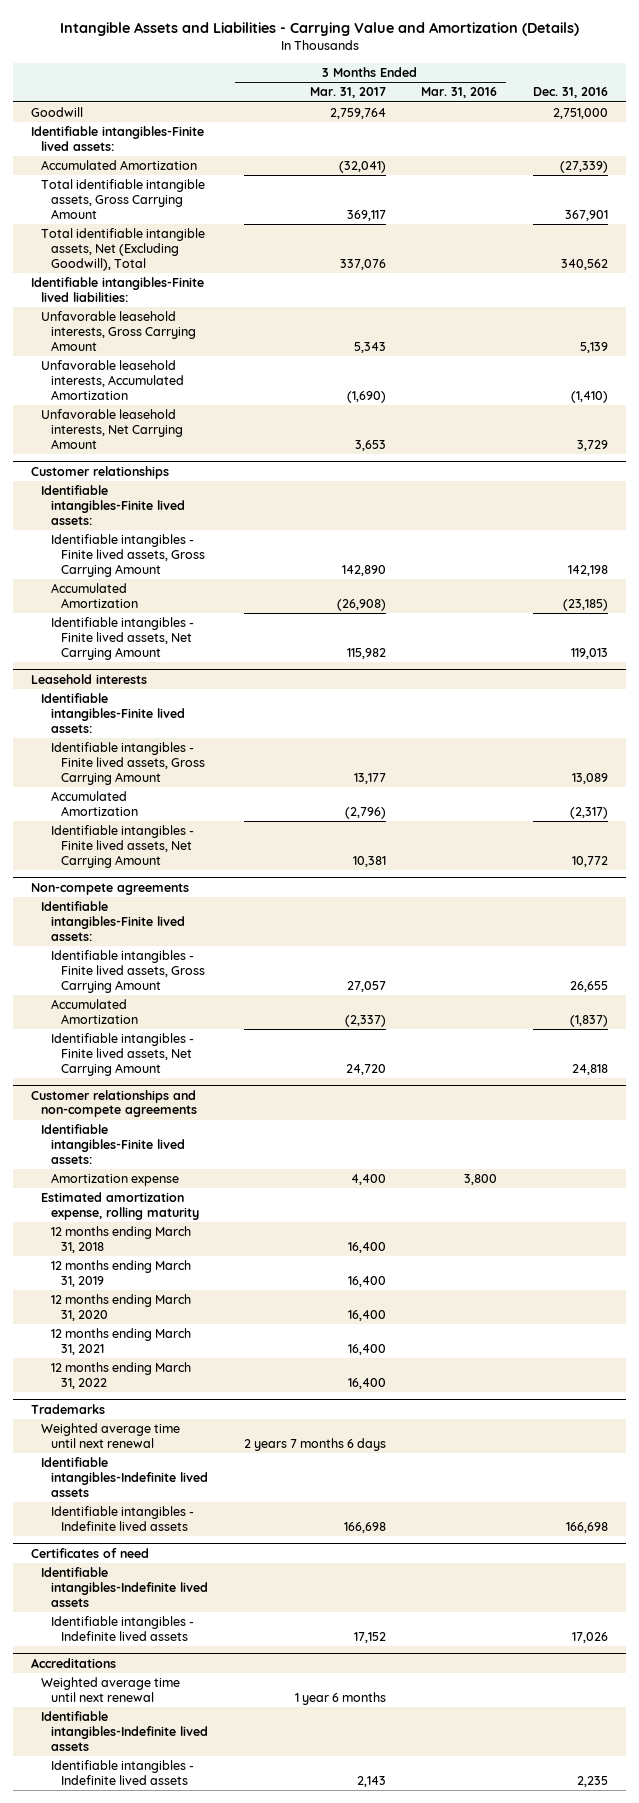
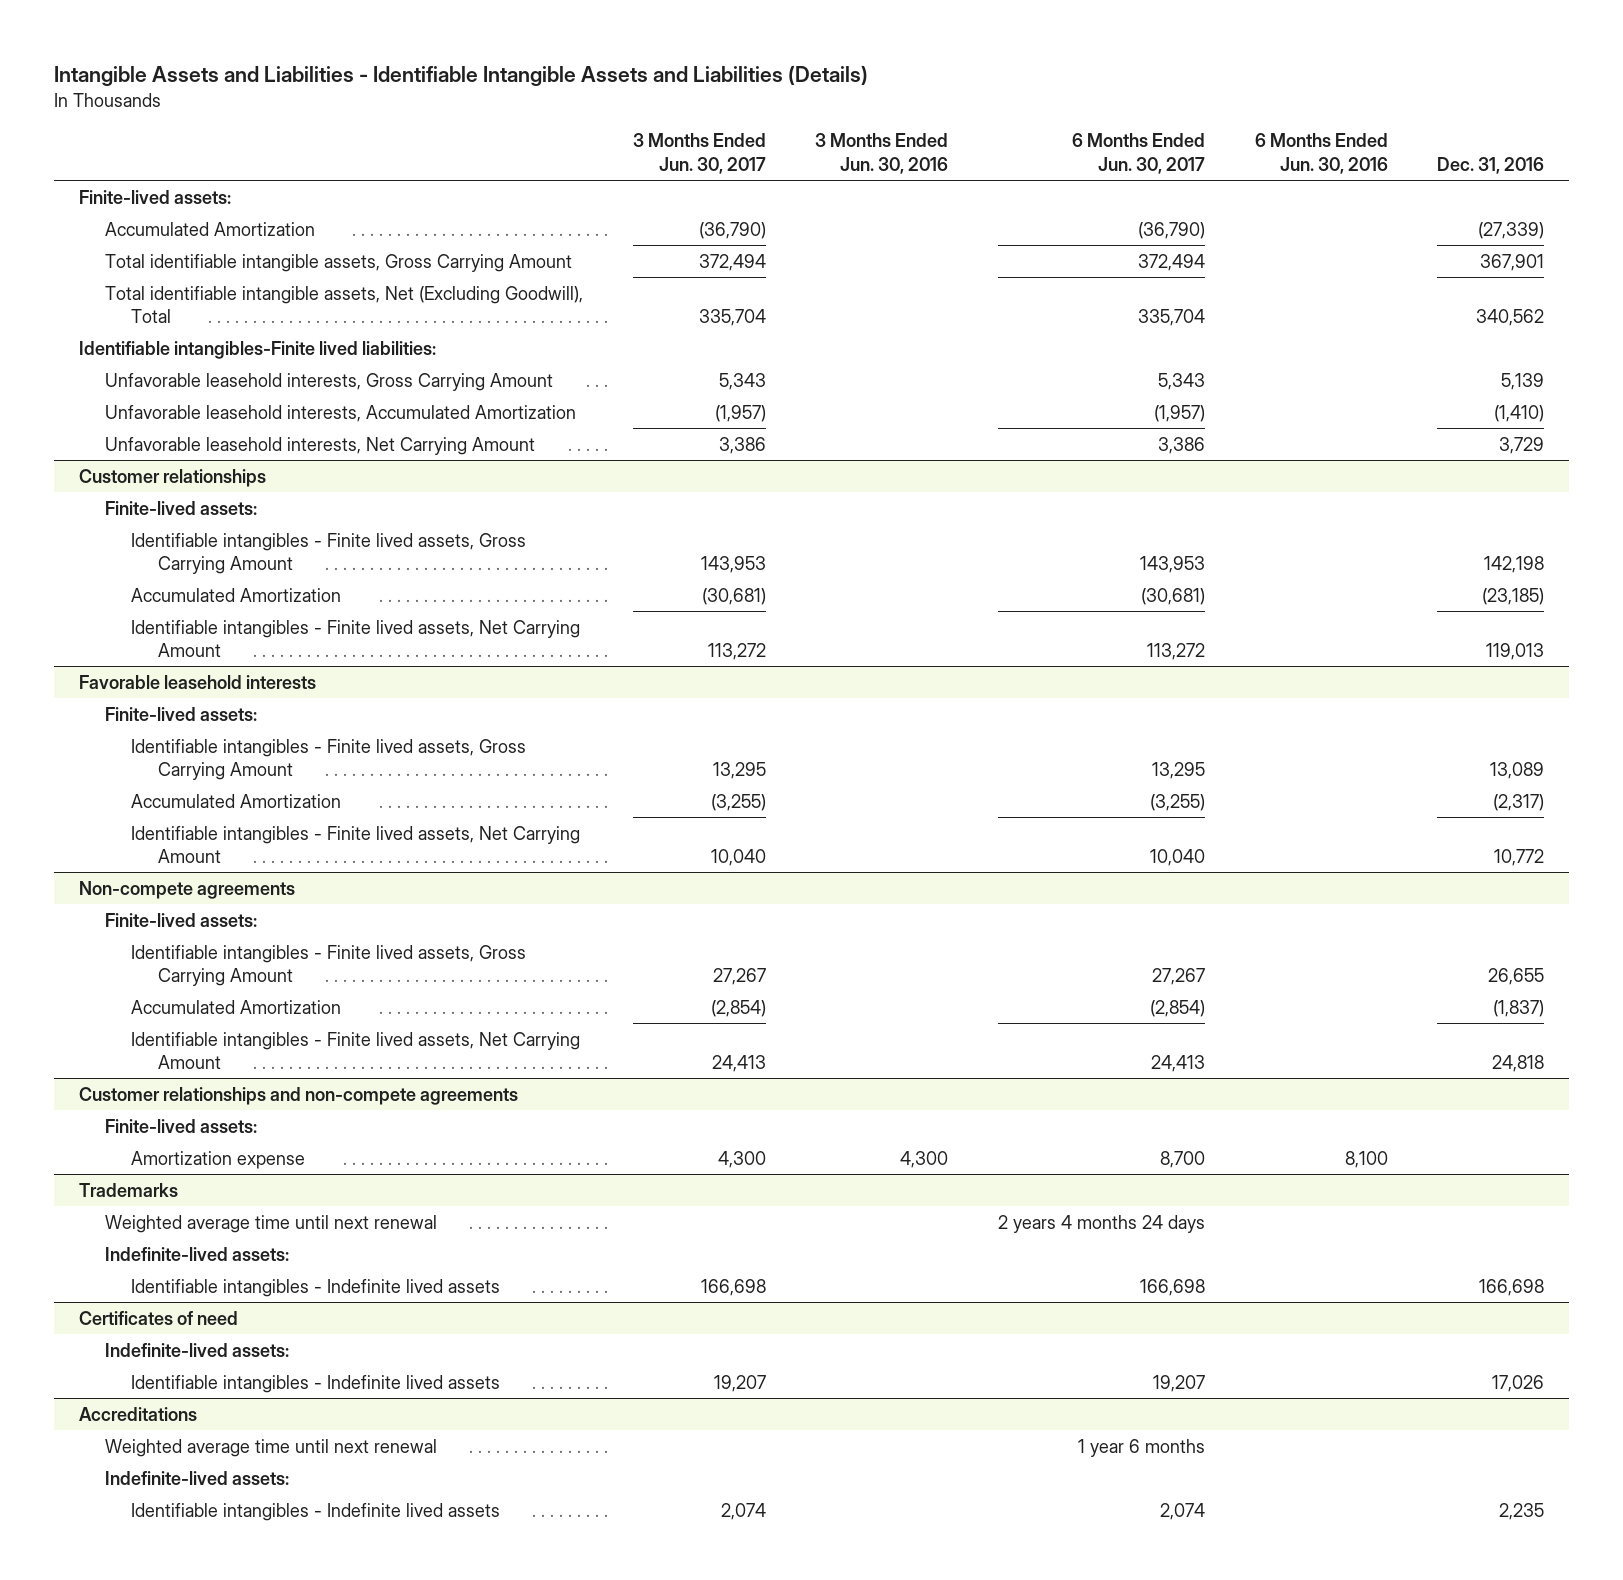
- Intangible Assets and Liabilities - Carrying Value and Amortization (Details)
+ Intangible Assets and Liabilities - Identifiable Intangible Assets and Liabilities (Details)
- | 3 Months Ended Mar. 31, 2017 | 3 Months Ended Mar. 31, 2016 | Dec. 31, 2016
+ | 3 Months Ended Jun. 30, 2017 | 3 Months Ended Jun. 30, 2016 | 6 Months Ended Jun. 30, 2017 | 6 Months Ended Jun. 30, 2016 | Dec. 31, 2016
- Goodwill | 2,759,764 | | 2,751,000
- Identifiable intangibles-Finite lived assets:
+ Finite-lived assets:
@ Customer relationships
- Identifiable intangibles-Finite lived assets:
+ Finite-lived assets:
- Leasehold interests
- Identifiable intangibles-Finite lived assets:
+ Favorable leasehold interests
+ Finite-lived assets:
@ Non-compete agreements
- Identifiable intangibles-Finite lived assets:
+ Finite-lived assets:
@ Customer relationships and non-compete agreements
- Identifiable intangibles-Finite lived assets:
+ Finite-lived assets:
- Estimated amortization expense, rolling maturity
- 12 months ending March 31, 2018 | 16,400 | |
- 12 months ending March 31, 2019 | 16,400 | |
- 12 months ending March 31, 2020 | 16,400 | |
- 12 months ending March 31, 2021 | 16,400 | |
- 12 months ending March 31, 2022 | 16,400 | |
@ Trademarks
- Identifiable intangibles-Indefinite lived assets
+ Indefinite-lived assets:
@ Certificates of need
- Identifiable intangibles-Indefinite lived assets
+ Indefinite-lived assets:
@ Accreditations
- Identifiable intangibles-Indefinite lived assets
+ Indefinite-lived assets:

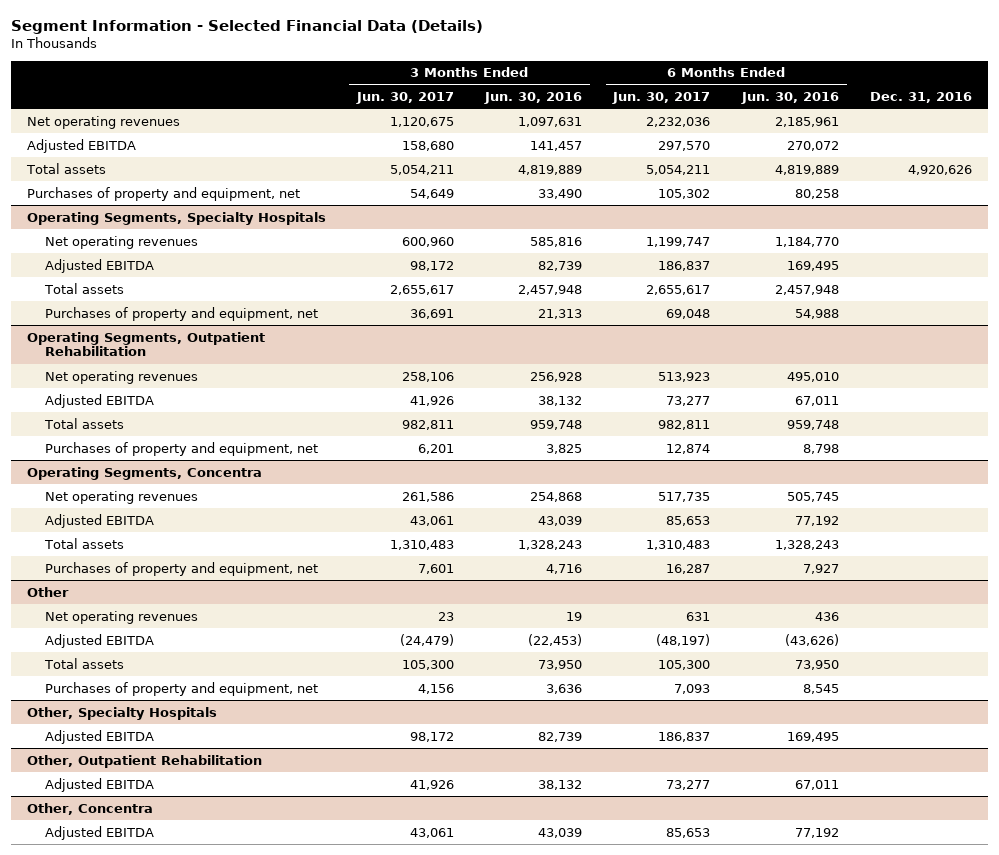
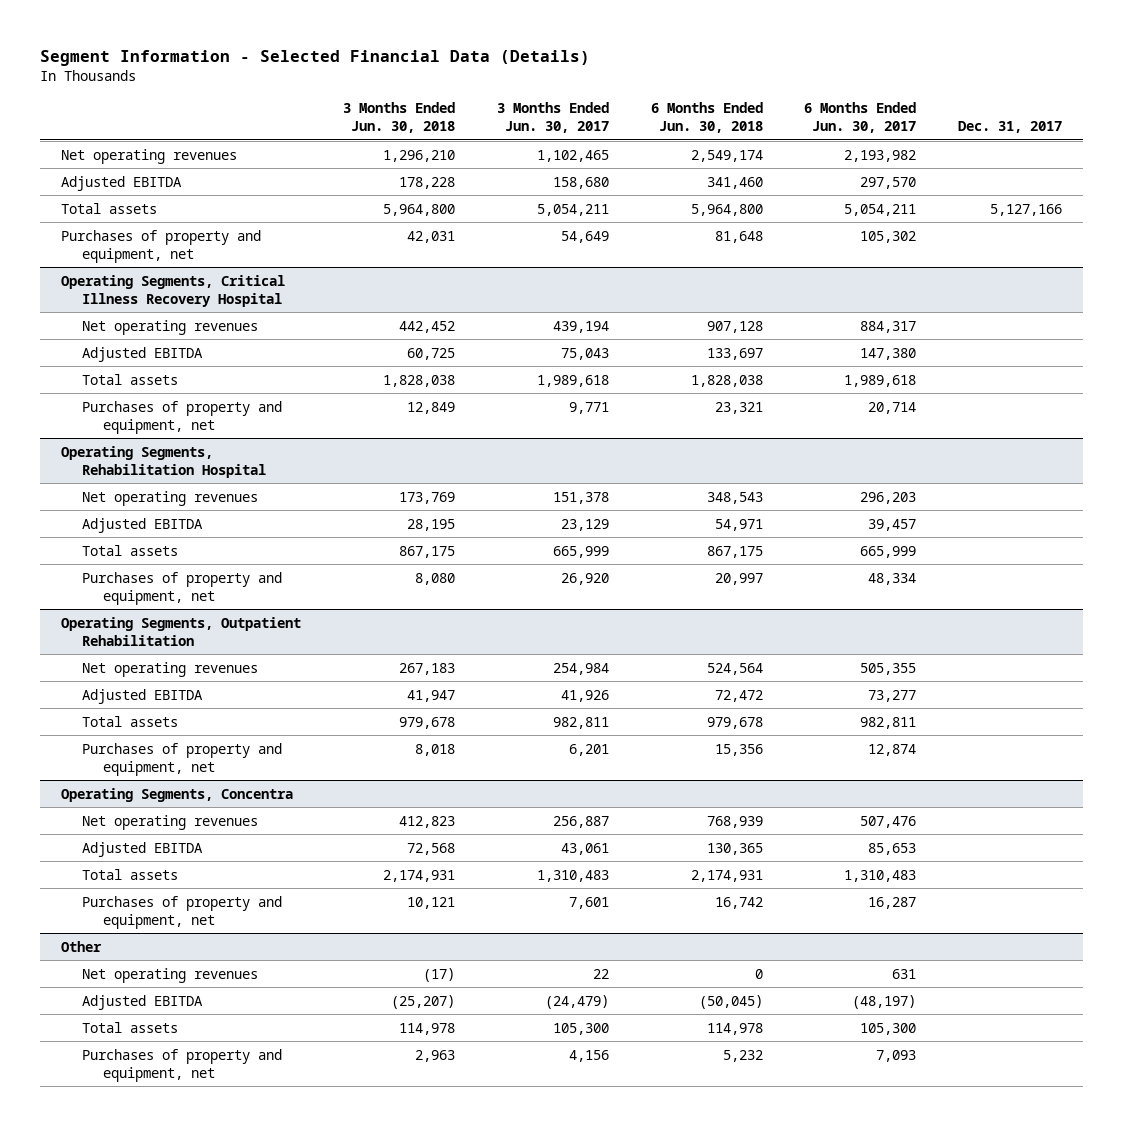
- | 3 Months Ended Jun. 30, 2017 | 3 Months Ended Jun. 30, 2016 | 6 Months Ended Jun. 30, 2017 | 6 Months Ended Jun. 30, 2016 | Dec. 31, 2016
+ | 3 Months Ended Jun. 30, 2018 | 3 Months Ended Jun. 30, 2017 | 6 Months Ended Jun. 30, 2018 | 6 Months Ended Jun. 30, 2017 | Dec. 31, 2017
- Net operating revenues | 1,120,675 | 1,097,631 | 2,232,036 | 2,185,961 |
+ Net operating revenues | 1,296,210 | 1,102,465 | 2,549,174 | 2,193,982 |
- Operating Segments, Specialty Hospitals
- Net operating revenues | 600,960 | 585,816 | 1,199,747 | 1,184,770 |
- Adjusted EBITDA | 98,172 | 82,739 | 186,837 | 169,495 |
- Total assets | 2,655,617 | 2,457,948 | 2,655,617 | 2,457,948 |
- Purchases of property and equipment, net | 36,691 | 21,313 | 69,048 | 54,988 |
+ Operating Segments, Critical Illness Recovery Hospital
+ Net operating revenues | 442,452 | 439,194 | 907,128 | 884,317 |
+ Adjusted EBITDA | 60,725 | 75,043 | 133,697 | 147,380 |
+ Total assets | 1,828,038 | 1,989,618 | 1,828,038 | 1,989,618 |
+ Purchases of property and equipment, net | 12,849 | 9,771 | 23,321 | 20,714 |
+ Operating Segments, Rehabilitation Hospital
+ Net operating revenues | 173,769 | 151,378 | 348,543 | 296,203 |
+ Adjusted EBITDA | 28,195 | 23,129 | 54,971 | 39,457 |
+ Total assets | 867,175 | 665,999 | 867,175 | 665,999 |
+ Purchases of property and equipment, net | 8,080 | 26,920 | 20,997 | 48,334 |
@ Operating Segments, Outpatient Rehabilitation
- Net operating revenues | 258,106 | 256,928 | 513,923 | 495,010 |
+ Net operating revenues | 267,183 | 254,984 | 524,564 | 505,355 |
@ Operating Segments, Concentra
- Net operating revenues | 261,586 | 254,868 | 517,735 | 505,745 |
+ Net operating revenues | 412,823 | 256,887 | 768,939 | 507,476 |
@ Other
- Net operating revenues | 23 | 19 | 631 | 436 |
+ Net operating revenues | (17) | 22 | 0 | 631 |
- Other, Specialty Hospitals
- Adjusted EBITDA | 98,172 | 82,739 | 186,837 | 169,495 |
- Other, Outpatient Rehabilitation
- Adjusted EBITDA | 41,926 | 38,132 | 73,277 | 67,011 |
- Other, Concentra
- Adjusted EBITDA | 43,061 | 43,039 | 85,653 | 77,192 |

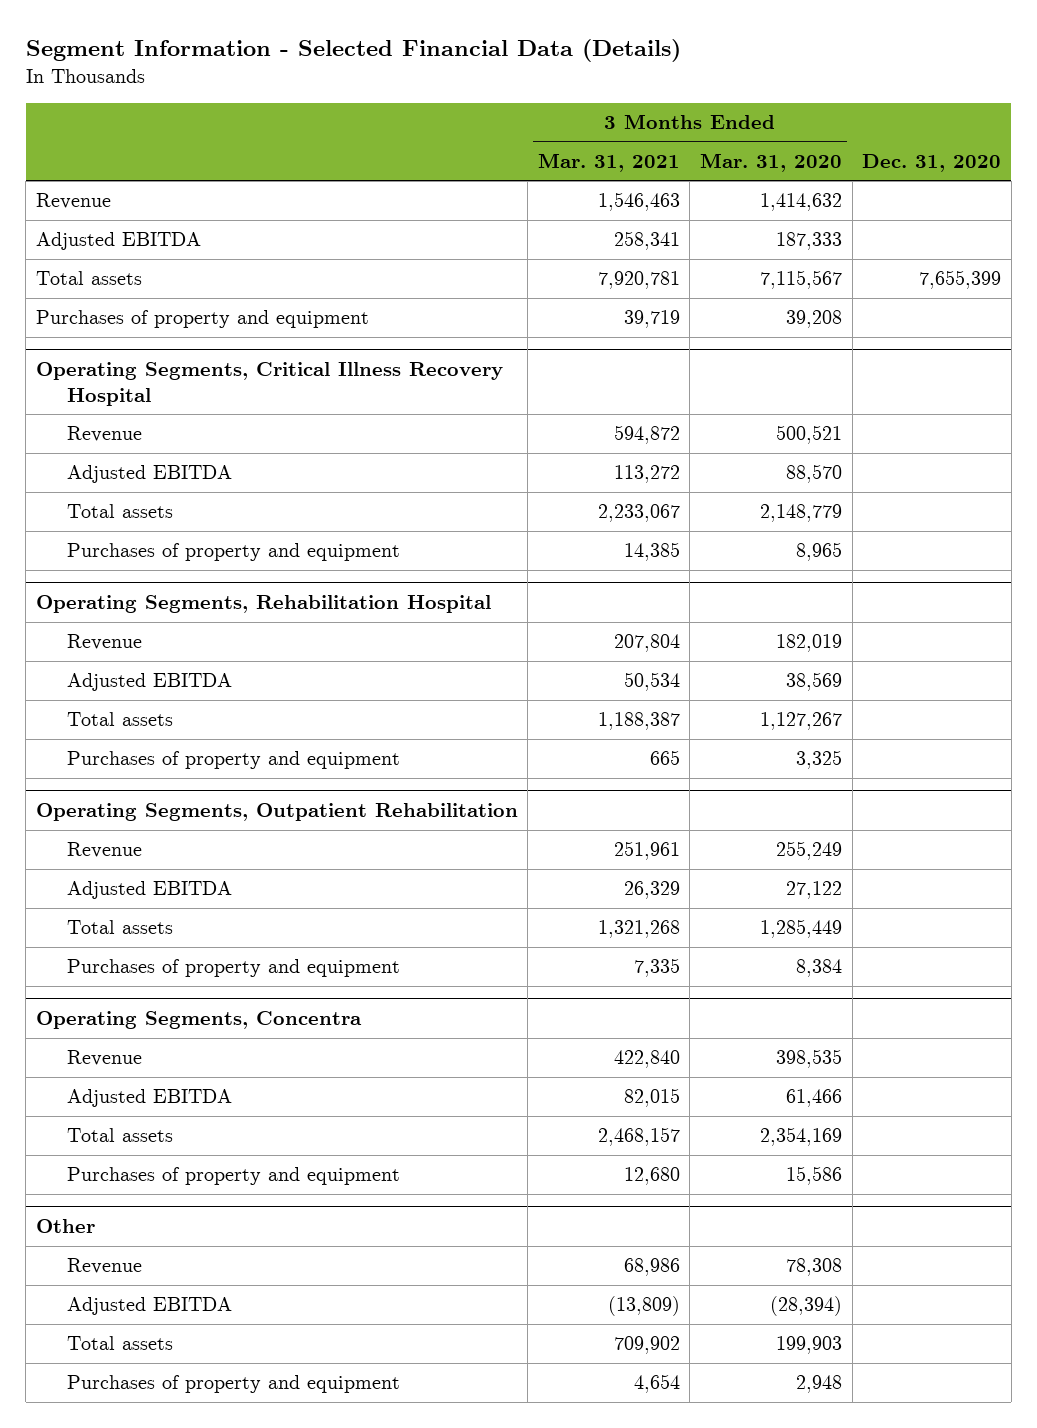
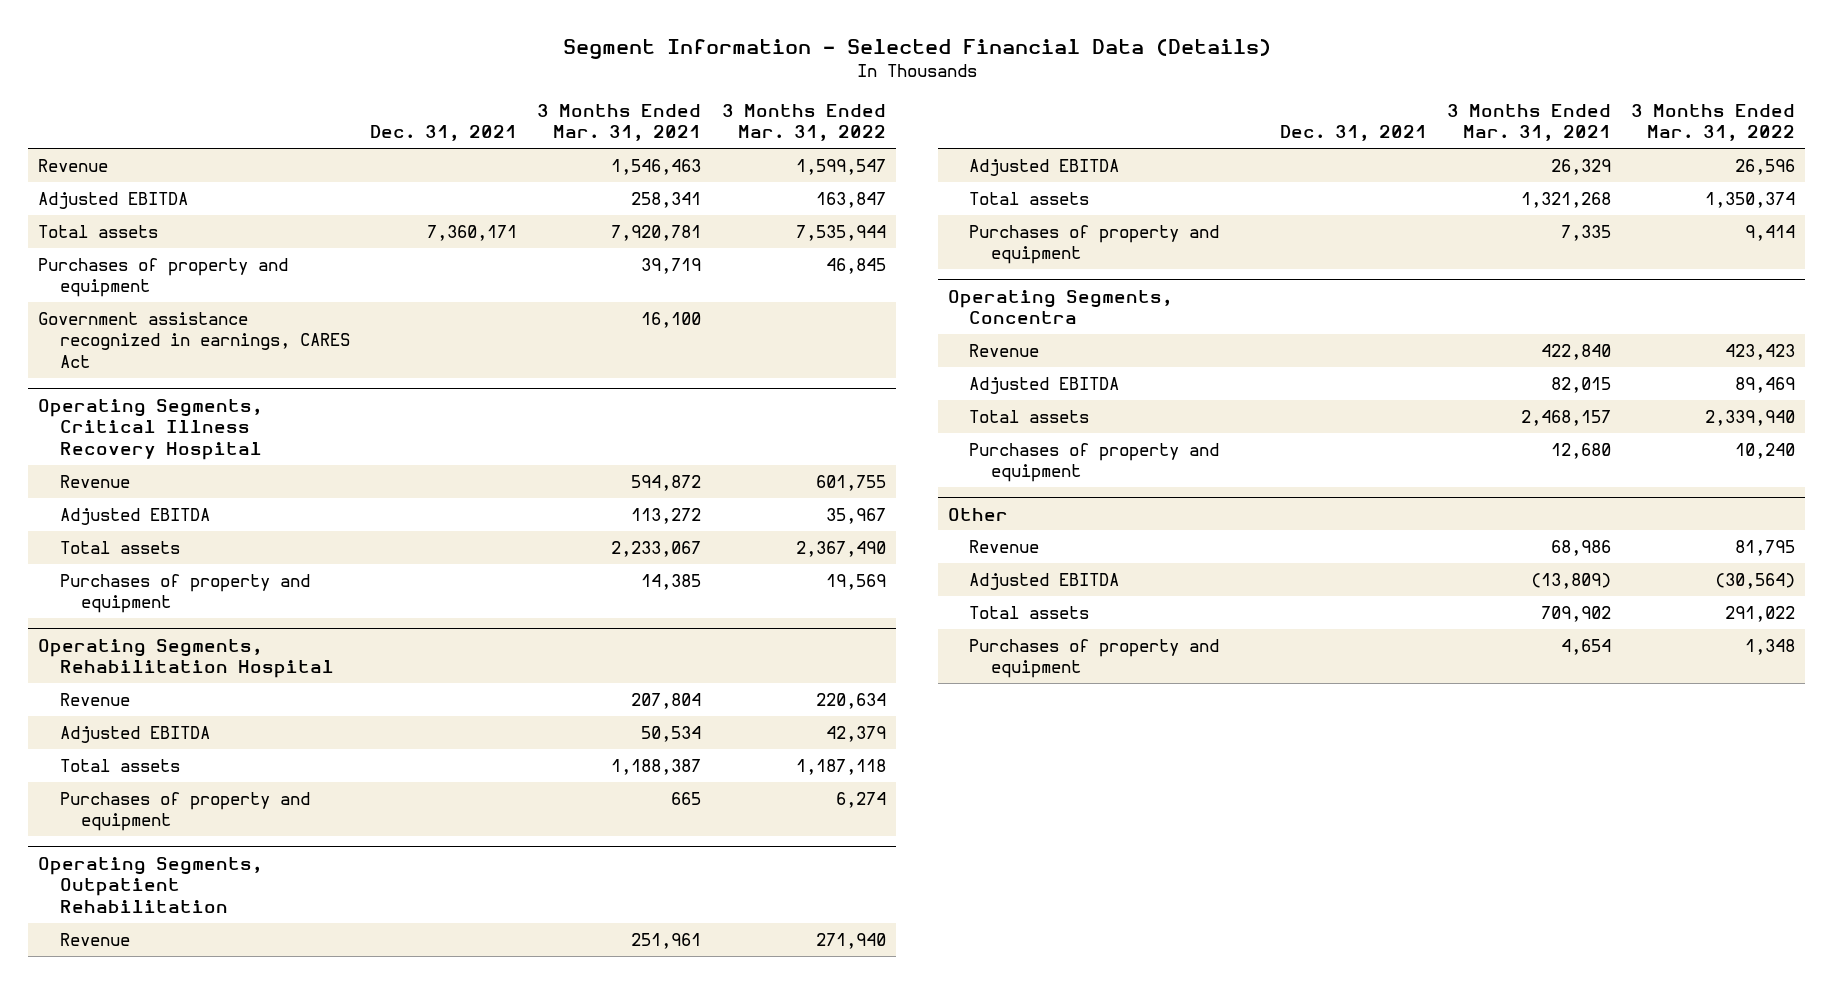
- | 3 Months Ended Mar. 31, 2021 | 3 Months Ended Mar. 31, 2020 | Dec. 31, 2020
+ | Dec. 31, 2021 | 3 Months Ended Mar. 31, 2021 | 3 Months Ended Mar. 31, 2022
+ Government assistance recognized in earnings, CARES Act | | 16,100 |

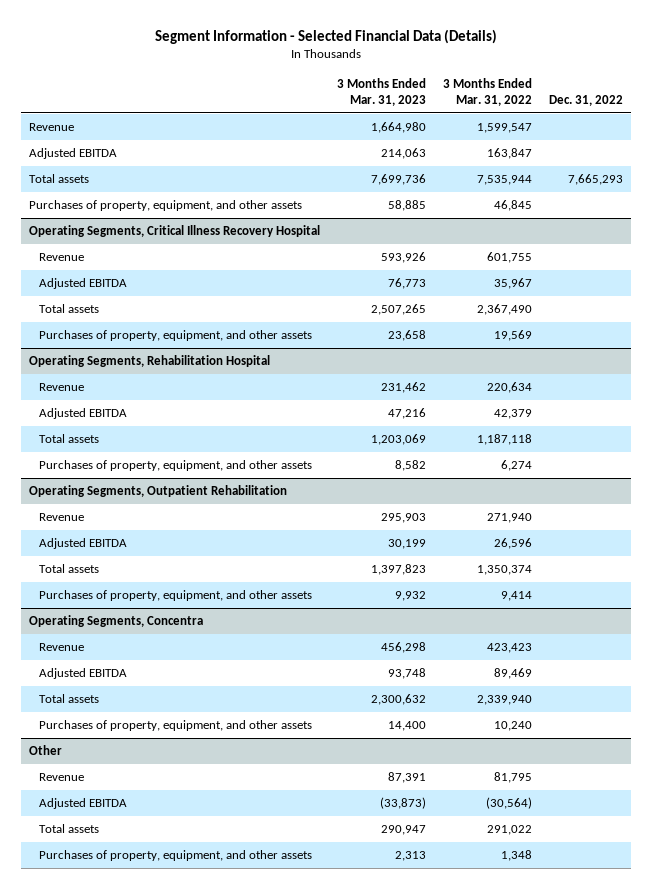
- | Dec. 31, 2021 | 3 Months Ended Mar. 31, 2021 | 3 Months Ended Mar. 31, 2022
+ | 3 Months Ended Mar. 31, 2023 | 3 Months Ended Mar. 31, 2022 | Dec. 31, 2022
- Purchases of property and equipment | | 39,719 | 46,845
- Government assistance recognized in earnings, CARES Act | | 16,100 |
+ Purchases of property, equipment, and other assets | 58,885 | 46,845 |
@ Operating Segments, Critical Illness Recovery Hospital
- Purchases of property and equipment | | 14,385 | 19,569
+ Purchases of property, equipment, and other assets | 23,658 | 19,569 |
@ Operating Segments, Rehabilitation Hospital
- Purchases of property and equipment | | 665 | 6,274
+ Purchases of property, equipment, and other assets | 8,582 | 6,274 |
@ Operating Segments, Outpatient Rehabilitation
- Purchases of property and equipment | | 7,335 | 9,414
+ Purchases of property, equipment, and other assets | 9,932 | 9,414 |
@ Operating Segments, Concentra
- Purchases of property and equipment | | 12,680 | 10,240
+ Purchases of property, equipment, and other assets | 14,400 | 10,240 |
@ Other
- Purchases of property and equipment | | 4,654 | 1,348
+ Purchases of property, equipment, and other assets | 2,313 | 1,348 |

